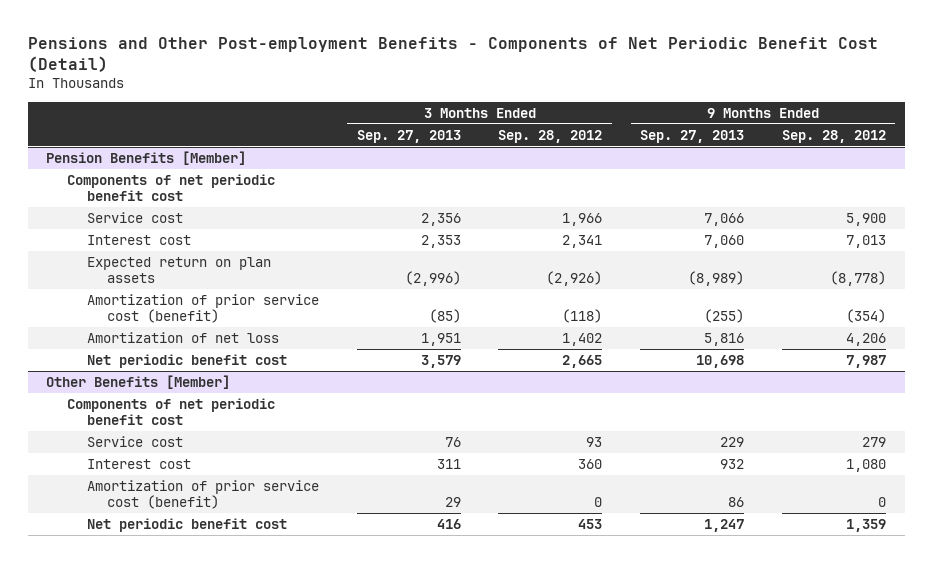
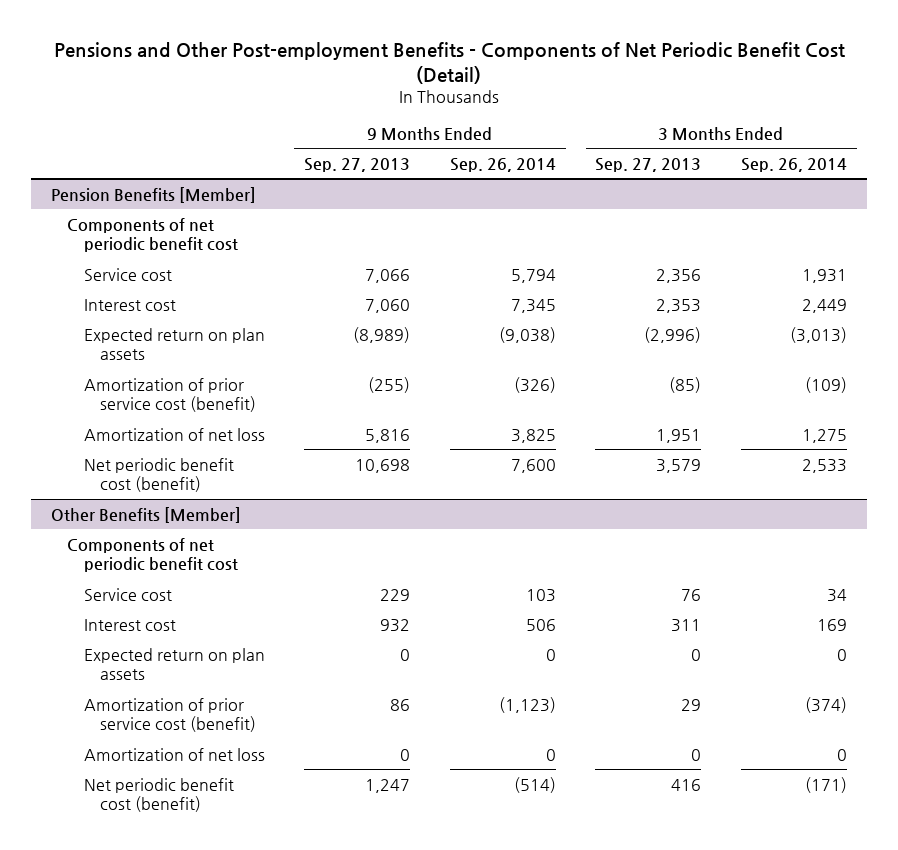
- | 3 Months Ended Sep. 27, 2013 | 3 Months Ended Sep. 28, 2012 | 9 Months Ended Sep. 27, 2013 | 9 Months Ended Sep. 28, 2012
+ | 9 Months Ended Sep. 27, 2013 | 9 Months Ended Sep. 26, 2014 | 3 Months Ended Sep. 27, 2013 | 3 Months Ended Sep. 26, 2014
@ Pension Benefits [Member]
- Net periodic benefit cost | 3,579 | 2,665 | 10,698 | 7,987
+ Net periodic benefit cost (benefit) | 10,698 | 7,600 | 3,579 | 2,533
@ Other Benefits [Member]
+ Expected return on plan assets | 0 | 0 | 0 | 0
- Net periodic benefit cost | 416 | 453 | 1,247 | 1,359
+ Amortization of net loss | 0 | 0 | 0 | 0
+ Net periodic benefit cost (benefit) | 1,247 | (514) | 416 | (171)

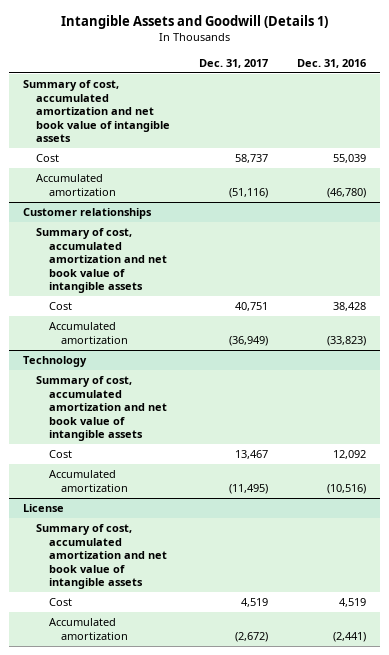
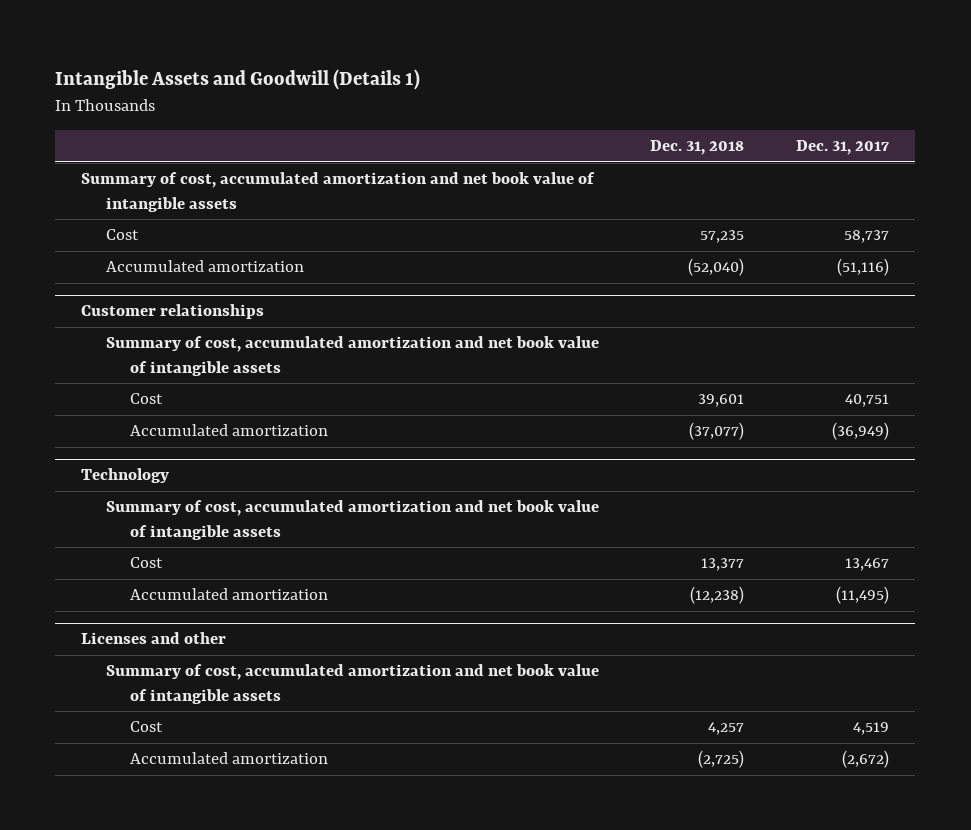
- | Dec. 31, 2017 | Dec. 31, 2016
+ | Dec. 31, 2018 | Dec. 31, 2017
- License
+ Licenses and other

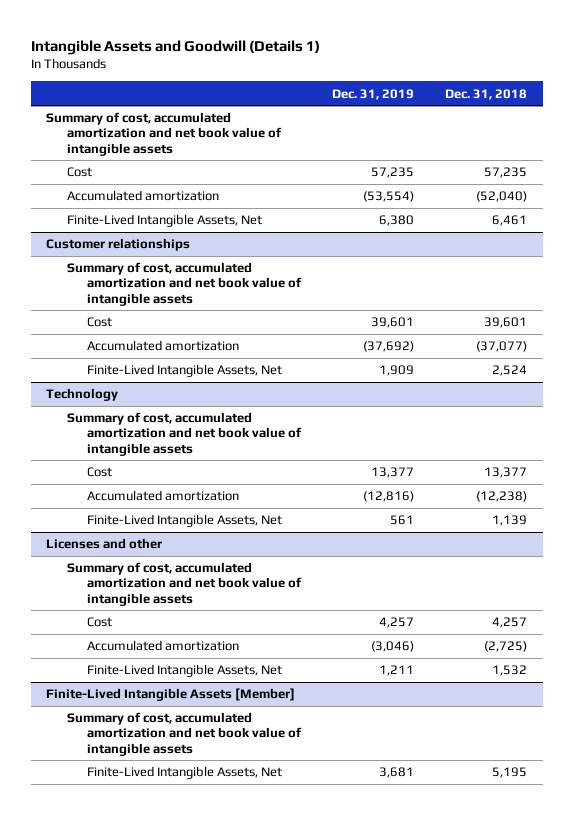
- | Dec. 31, 2018 | Dec. 31, 2017
+ | Dec. 31, 2019 | Dec. 31, 2018
+ Finite-Lived Intangible Assets, Net | 6,380 | 6,461
@ Customer relationships
+ Finite-Lived Intangible Assets, Net | 1,909 | 2,524
@ Technology
+ Finite-Lived Intangible Assets, Net | 561 | 1,139
@ Licenses and other
+ Finite-Lived Intangible Assets, Net | 1,211 | 1,532
+ Finite-Lived Intangible Assets [Member]
+ Summary of cost, accumulated amortization and net book value of intangible assets
+ Finite-Lived Intangible Assets, Net | 3,681 | 5,195

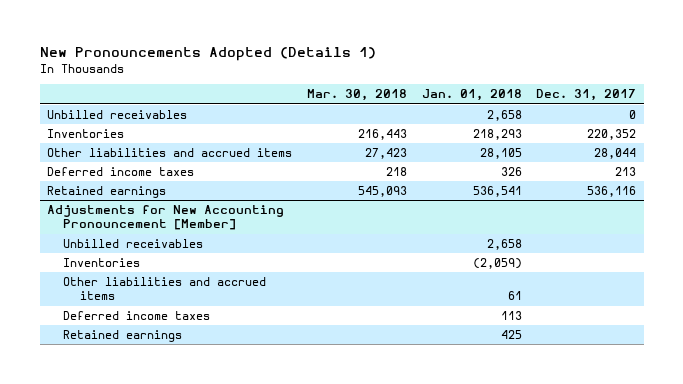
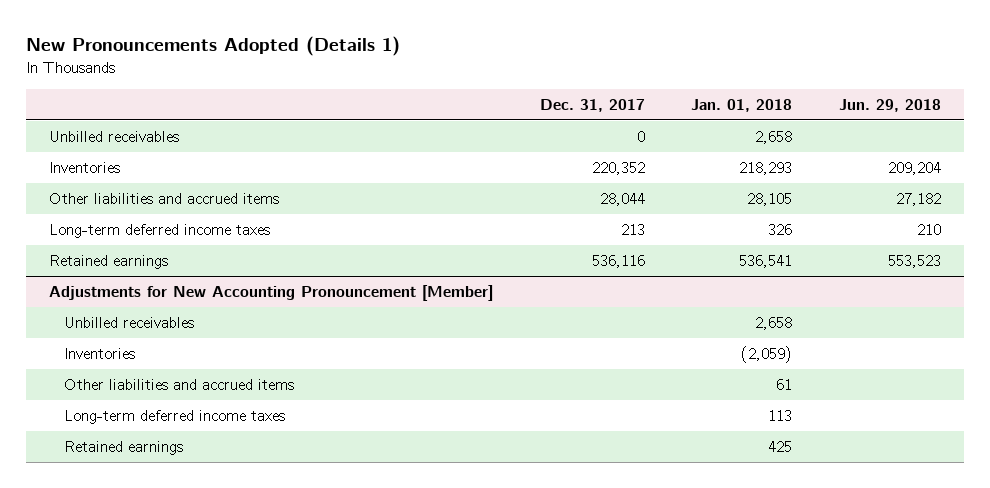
- | Mar. 30, 2018 | Jan. 01, 2018 | Dec. 31, 2017
+ | Dec. 31, 2017 | Jan. 01, 2018 | Jun. 29, 2018
- Deferred income taxes | 218 | 326 | 213
+ Long-term deferred income taxes | 213 | 326 | 210
@ Adjustments for New Accounting Pronouncement [Member]
- Deferred income taxes | | 113 |
+ Long-term deferred income taxes | | 113 |

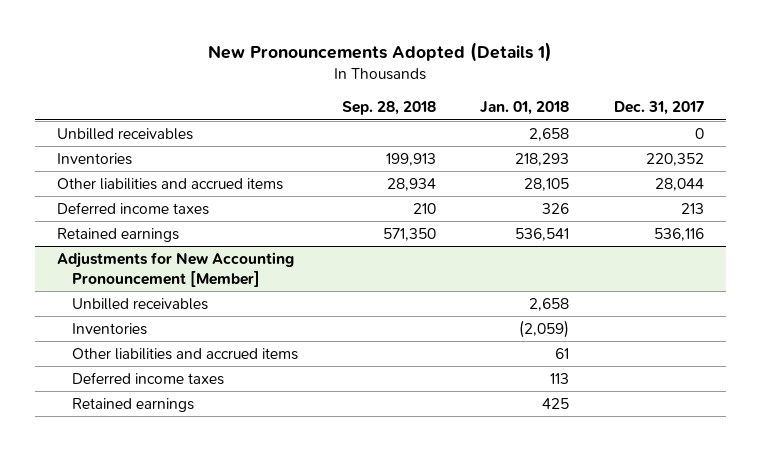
- | Dec. 31, 2017 | Jan. 01, 2018 | Jun. 29, 2018
+ | Sep. 28, 2018 | Jan. 01, 2018 | Dec. 31, 2017
- Long-term deferred income taxes | 213 | 326 | 210
+ Deferred income taxes | 210 | 326 | 213
@ Adjustments for New Accounting Pronouncement [Member]
- Long-term deferred income taxes | | 113 |
+ Deferred income taxes | | 113 |

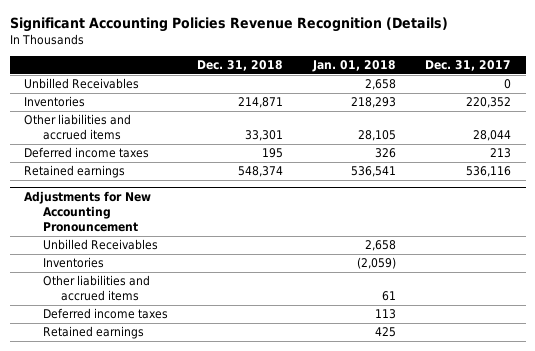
- New Pronouncements Adopted (Details 1)
+ Significant Accounting Policies Revenue Recognition (Details)
- | Sep. 28, 2018 | Jan. 01, 2018 | Dec. 31, 2017
+ | Dec. 31, 2018 | Jan. 01, 2018 | Dec. 31, 2017
- Unbilled receivables | | 2,658 | 0
+ Unbilled Receivables | | 2,658 | 0
- Adjustments for New Accounting Pronouncement [Member]
- Unbilled receivables | | 2,658 |
+ Adjustments for New Accounting Pronouncement
+ Unbilled Receivables | | 2,658 |

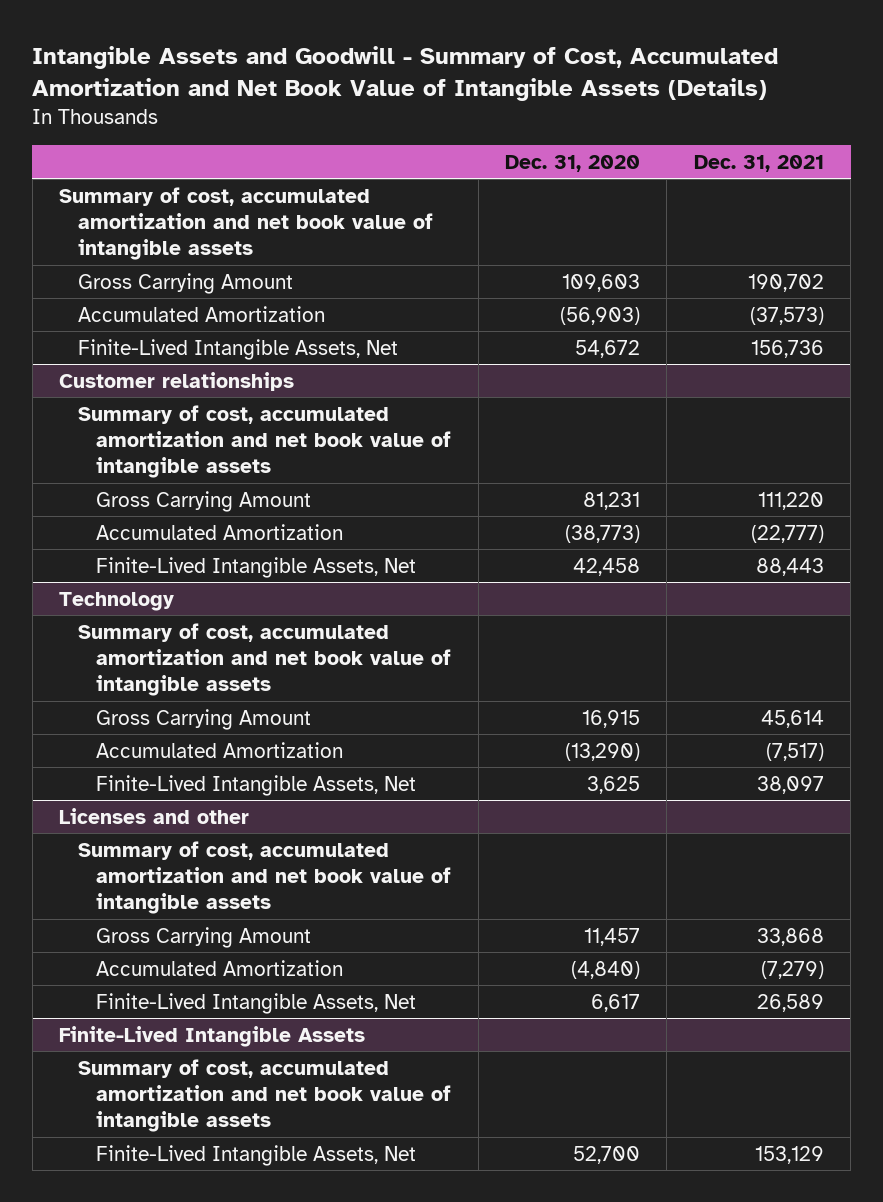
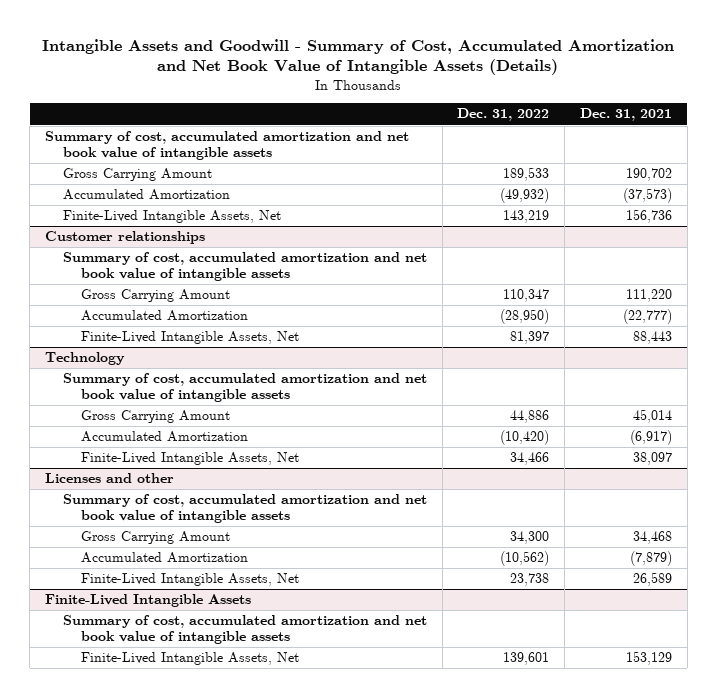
- | Dec. 31, 2020 | Dec. 31, 2021
+ | Dec. 31, 2022 | Dec. 31, 2021
@ Technology
- Gross Carrying Amount | 16,915 | 45,614
- Accumulated Amortization | (13,290) | (7,517)
+ Gross Carrying Amount | 44,886 | 45,014
+ Accumulated Amortization | (10,420) | (6,917)
@ Licenses and other
- Gross Carrying Amount | 11,457 | 33,868
- Accumulated Amortization | (4,840) | (7,279)
+ Gross Carrying Amount | 34,300 | 34,468
+ Accumulated Amortization | (10,562) | (7,879)

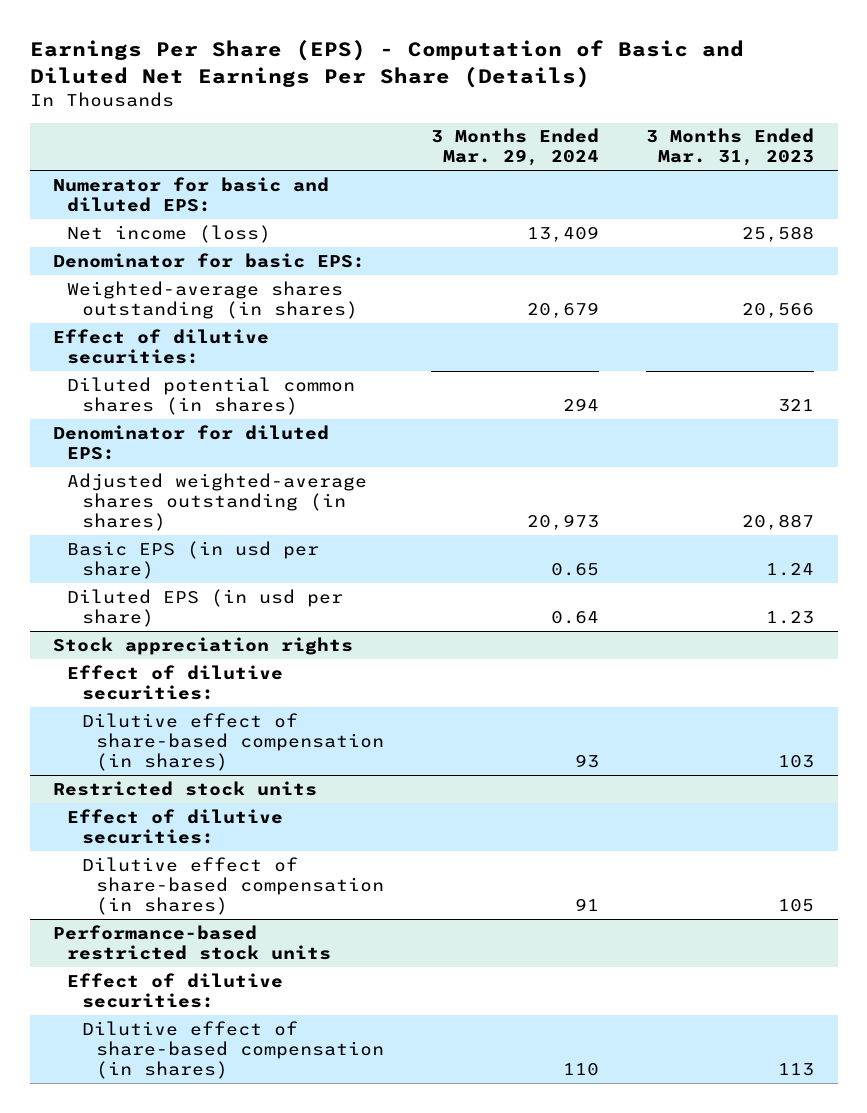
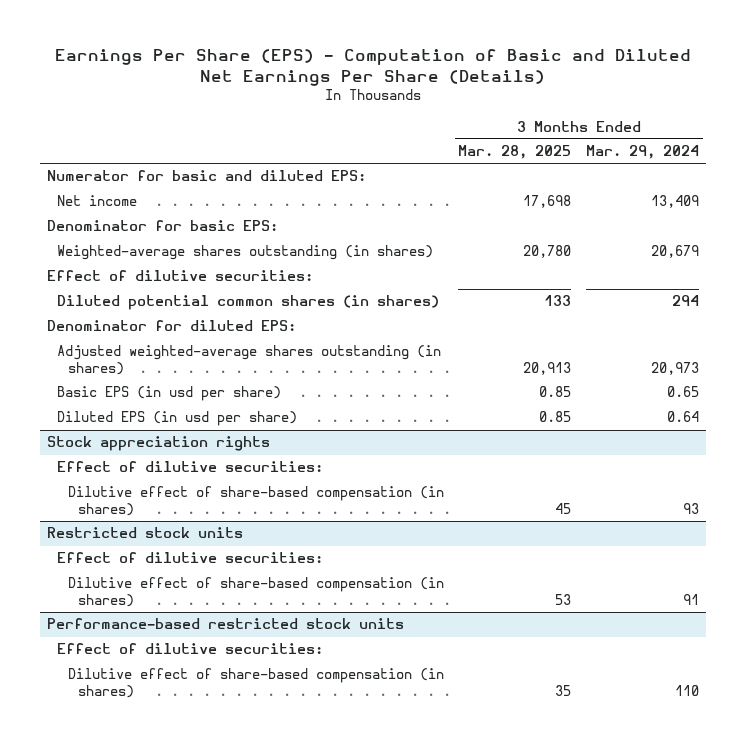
- | 3 Months Ended Mar. 29, 2024 | 3 Months Ended Mar. 31, 2023
+ | 3 Months Ended Mar. 28, 2025 | 3 Months Ended Mar. 29, 2024
- Net income (loss) | 13,409 | 25,588
+ Net income | 17,698 | 13,409

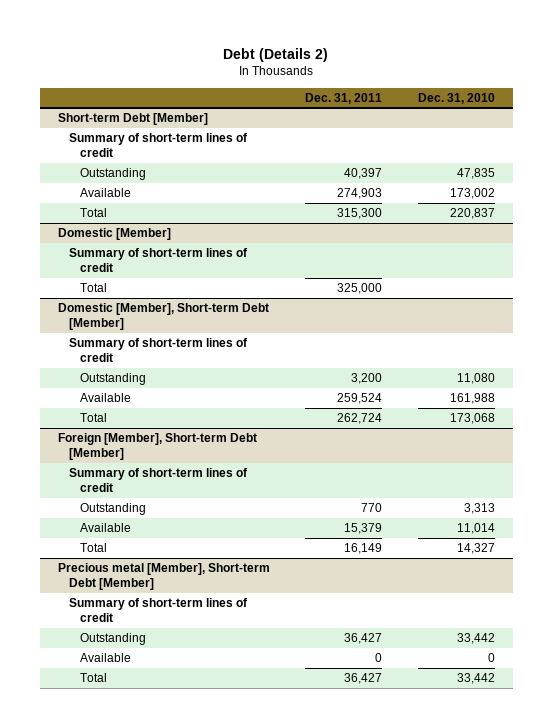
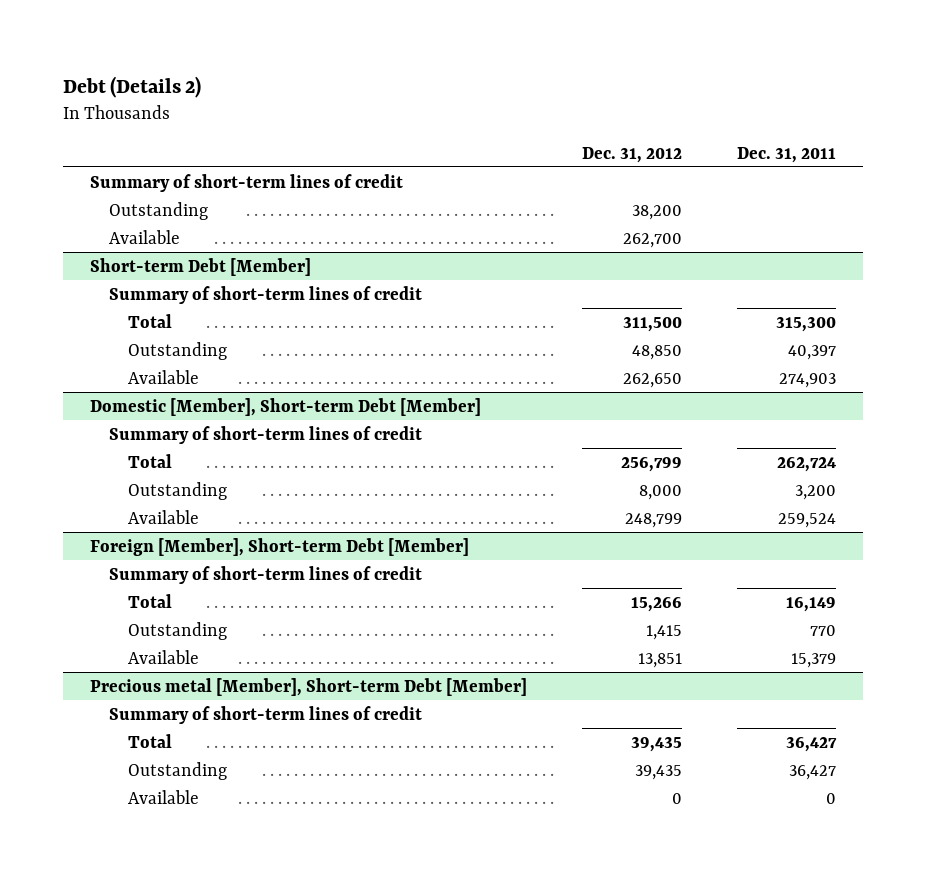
- | Dec. 31, 2011 | Dec. 31, 2010
+ | Dec. 31, 2012 | Dec. 31, 2011
+ Summary of short-term lines of credit
+ Outstanding | 38,200 |
+ Available | 262,700 |
@ Short-term Debt [Member]
moved up: Total | 311,500 | 315,300
- Domestic [Member]
- Summary of short-term lines of credit
- Total | 325,000 |
@ Domestic [Member], Short-term Debt [Member]
moved up: Total | 256,799 | 262,724
@ Foreign [Member], Short-term Debt [Member]
moved up: Total | 15,266 | 16,149
@ Precious metal [Member], Short-term Debt [Member]
moved up: Total | 39,435 | 36,427

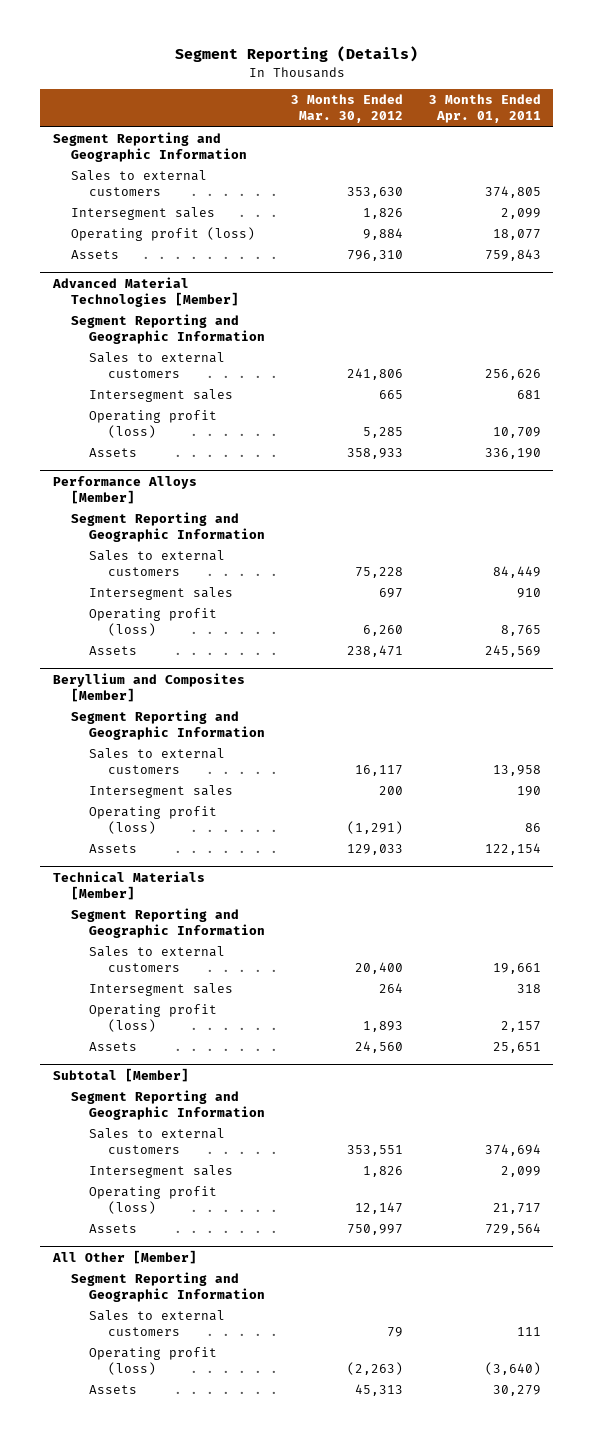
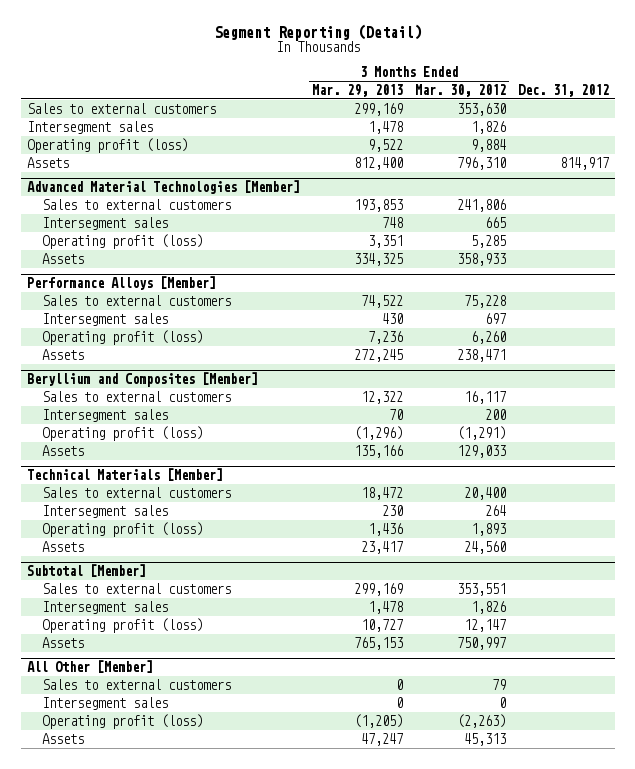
- Segment Reporting (Details)
+ Segment Reporting (Detail)
- | 3 Months Ended Mar. 30, 2012 | 3 Months Ended Apr. 01, 2011
+ | 3 Months Ended Mar. 29, 2013 | 3 Months Ended Mar. 30, 2012 | Dec. 31, 2012
- Segment Reporting and Geographic Information
@ Advanced Material Technologies [Member]
- Segment Reporting and Geographic Information
@ Performance Alloys [Member]
- Segment Reporting and Geographic Information
@ Beryllium and Composites [Member]
- Segment Reporting and Geographic Information
@ Technical Materials [Member]
- Segment Reporting and Geographic Information
@ Subtotal [Member]
- Segment Reporting and Geographic Information
@ All Other [Member]
- Segment Reporting and Geographic Information
+ Intersegment sales | 0 | 0 |

